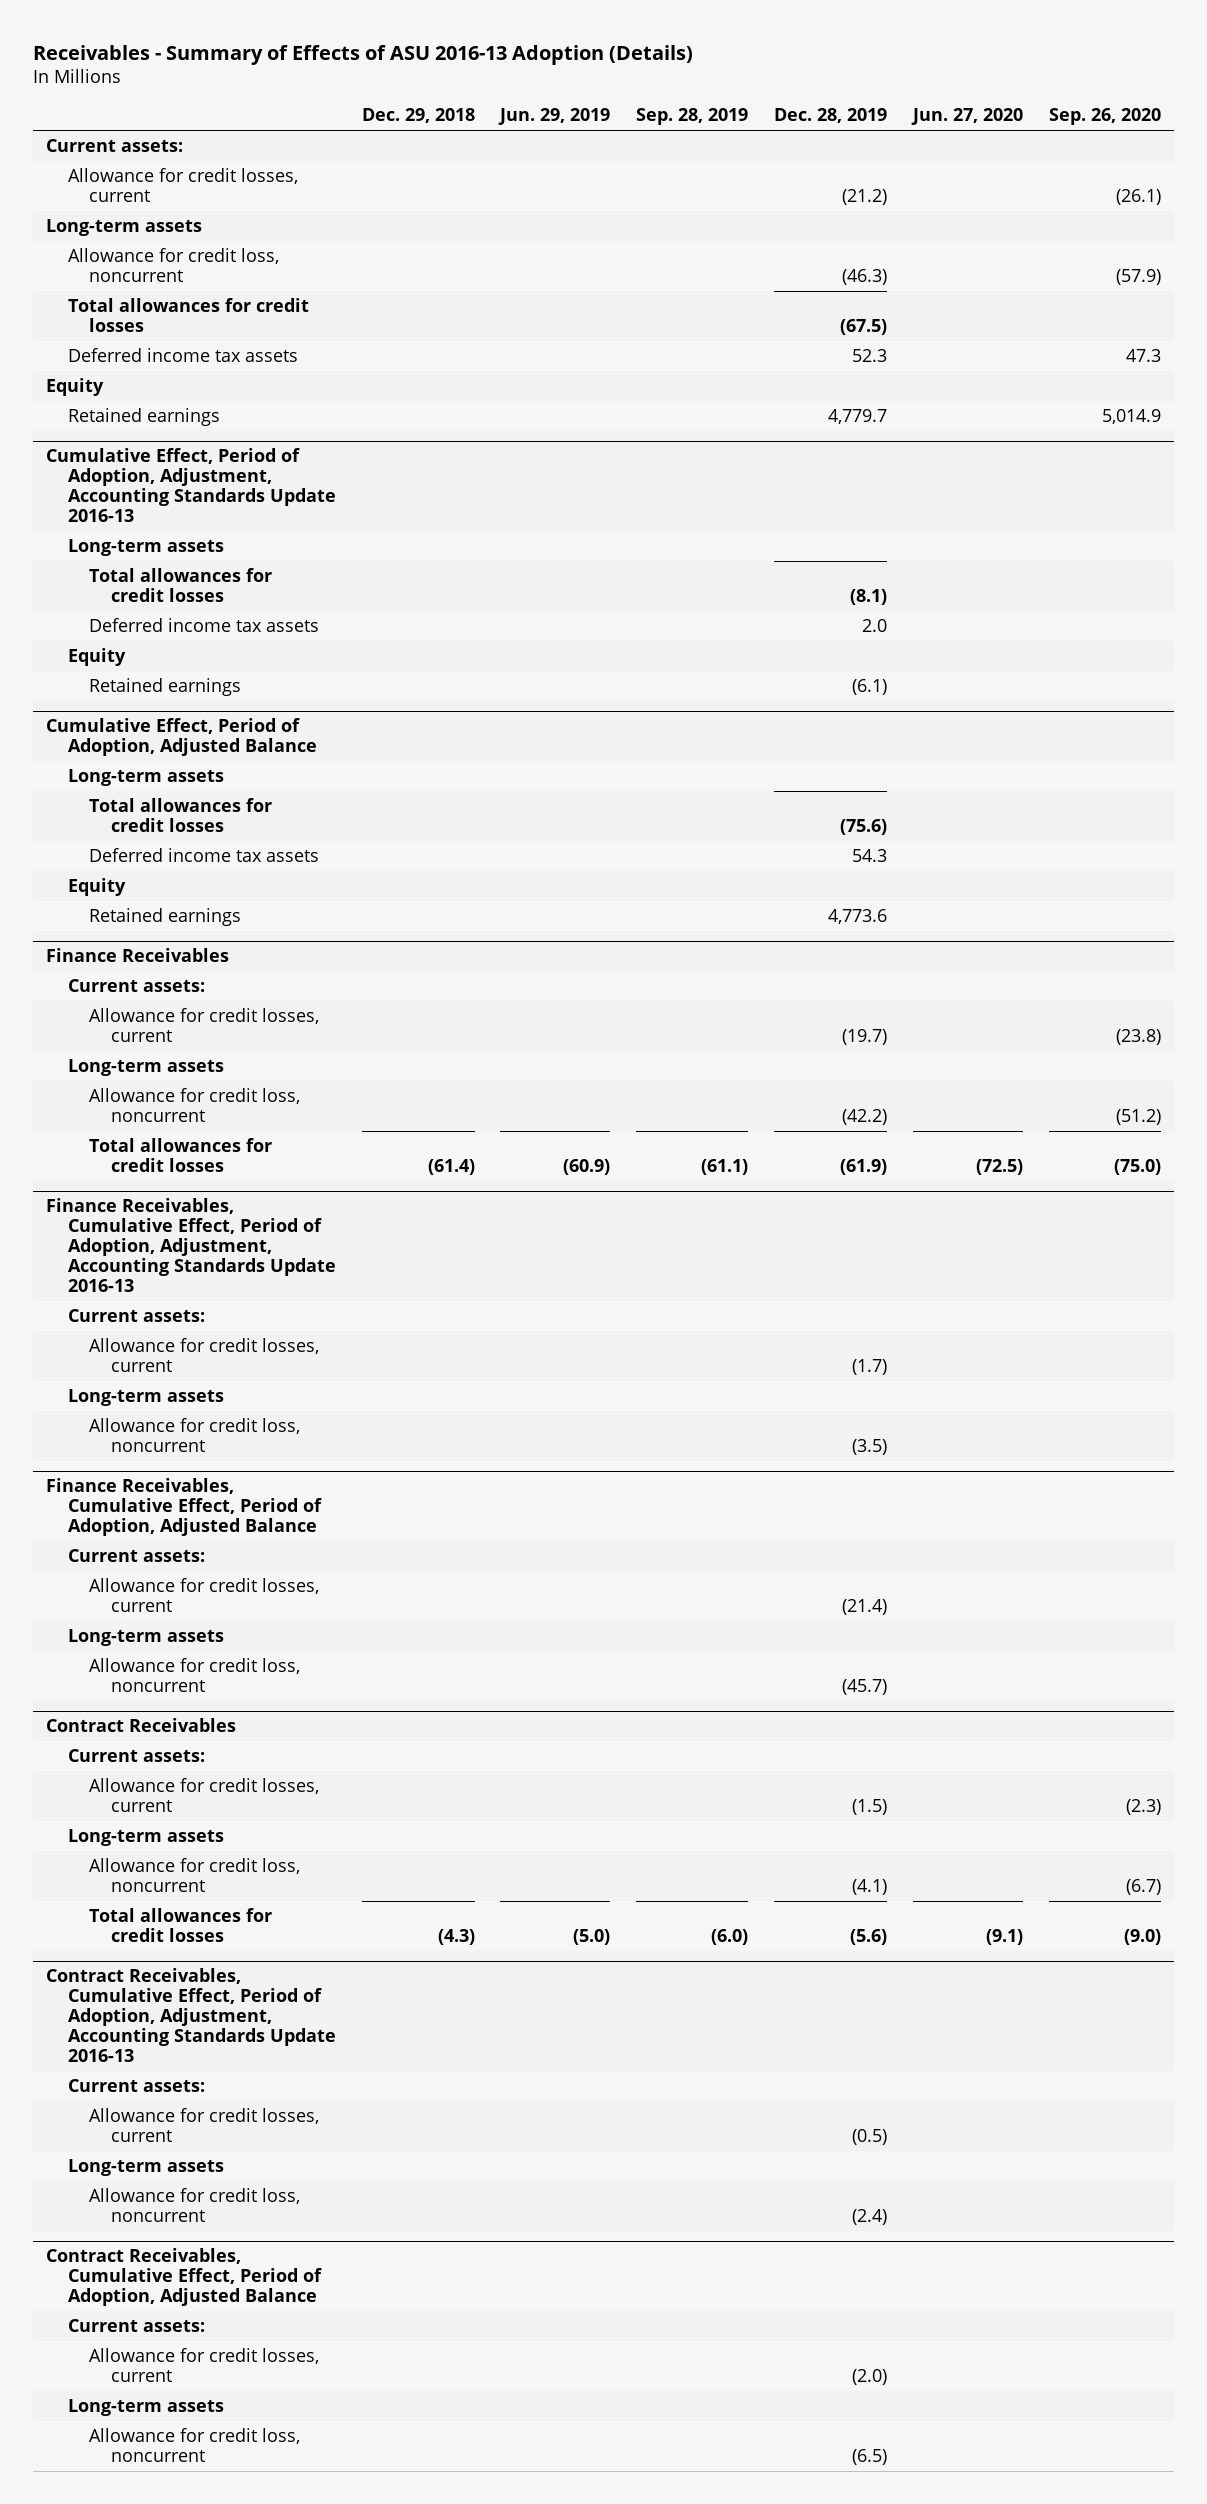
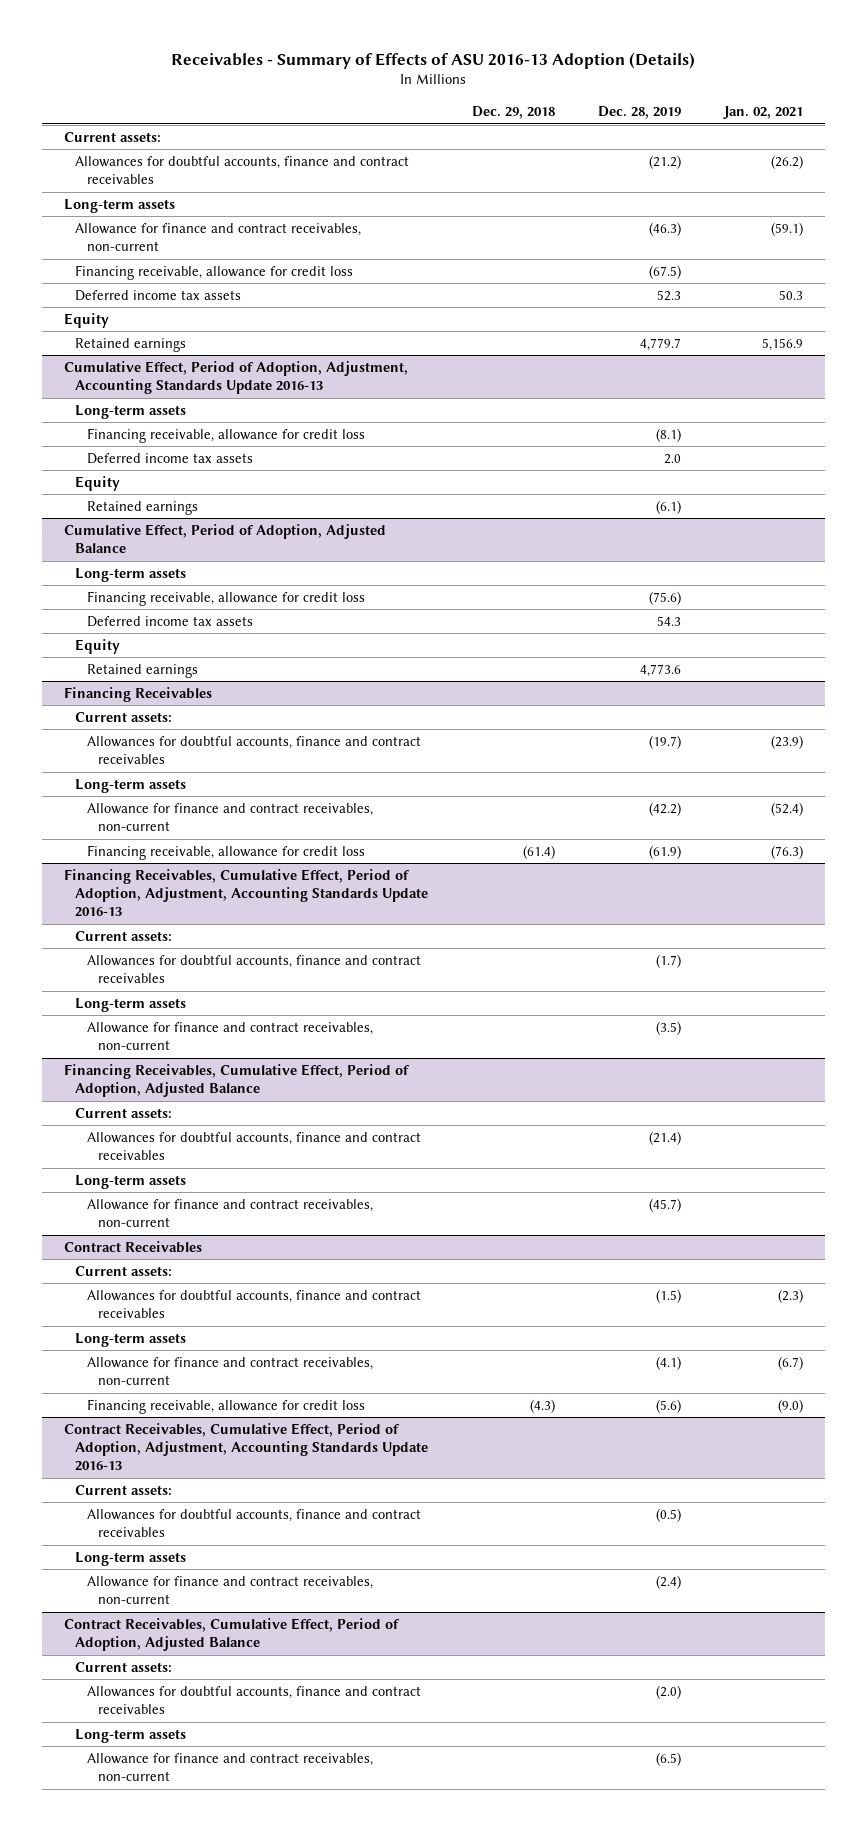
- | Dec. 29, 2018 | Jun. 29, 2019 | Sep. 28, 2019 | Dec. 28, 2019 | Jun. 27, 2020 | Sep. 26, 2020
+ | Dec. 29, 2018 | Dec. 28, 2019 | Jan. 02, 2021
- Allowance for credit losses, current | | | | (21.2) | | (26.1)
+ Allowances for doubtful accounts, finance and contract receivables | | (21.2) | (26.2)
- Allowance for credit loss, noncurrent | | | | (46.3) | | (57.9)
- Total allowances for credit losses | | | | (67.5) | |
+ Allowance for finance and contract receivables, non-current | | (46.3) | (59.1)
+ Financing receivable, allowance for credit loss | | (67.5) |
@ Cumulative Effect, Period of Adoption, Adjustment, Accounting Standards Update 2016-13
- Total allowances for credit losses | | | | (8.1) | |
+ Financing receivable, allowance for credit loss | | (8.1) |
@ Cumulative Effect, Period of Adoption, Adjusted Balance
- Total allowances for credit losses | | | | (75.6) | |
+ Financing receivable, allowance for credit loss | | (75.6) |
- Finance Receivables
+ Financing Receivables
- Allowance for credit losses, current | | | | (19.7) | | (23.8)
+ Allowances for doubtful accounts, finance and contract receivables | | (19.7) | (23.9)
- Allowance for credit loss, noncurrent | | | | (42.2) | | (51.2)
- Total allowances for credit losses | (61.4) | (60.9) | (61.1) | (61.9) | (72.5) | (75.0)
- Finance Receivables, Cumulative Effect, Period of Adoption, Adjustment, Accounting Standards Update 2016-13
+ Allowance for finance and contract receivables, non-current | | (42.2) | (52.4)
+ Financing receivable, allowance for credit loss | (61.4) | (61.9) | (76.3)
+ Financing Receivables, Cumulative Effect, Period of Adoption, Adjustment, Accounting Standards Update 2016-13
- Allowance for credit losses, current | | | | (1.7) | |
+ Allowances for doubtful accounts, finance and contract receivables | | (1.7) |
- Allowance for credit loss, noncurrent | | | | (3.5) | |
- Finance Receivables, Cumulative Effect, Period of Adoption, Adjusted Balance
+ Allowance for finance and contract receivables, non-current | | (3.5) |
+ Financing Receivables, Cumulative Effect, Period of Adoption, Adjusted Balance
- Allowance for credit losses, current | | | | (21.4) | |
+ Allowances for doubtful accounts, finance and contract receivables | | (21.4) |
- Allowance for credit loss, noncurrent | | | | (45.7) | |
+ Allowance for finance and contract receivables, non-current | | (45.7) |
@ Contract Receivables
- Allowance for credit losses, current | | | | (1.5) | | (2.3)
+ Allowances for doubtful accounts, finance and contract receivables | | (1.5) | (2.3)
- Allowance for credit loss, noncurrent | | | | (4.1) | | (6.7)
- Total allowances for credit losses | (4.3) | (5.0) | (6.0) | (5.6) | (9.1) | (9.0)
+ Allowance for finance and contract receivables, non-current | | (4.1) | (6.7)
+ Financing receivable, allowance for credit loss | (4.3) | (5.6) | (9.0)
@ Contract Receivables, Cumulative Effect, Period of Adoption, Adjustment, Accounting Standards Update 2016-13
- Allowance for credit losses, current | | | | (0.5) | |
+ Allowances for doubtful accounts, finance and contract receivables | | (0.5) |
- Allowance for credit loss, noncurrent | | | | (2.4) | |
+ Allowance for finance and contract receivables, non-current | | (2.4) |
@ Contract Receivables, Cumulative Effect, Period of Adoption, Adjusted Balance
- Allowance for credit losses, current | | | | (2.0) | |
+ Allowances for doubtful accounts, finance and contract receivables | | (2.0) |
- Allowance for credit loss, noncurrent | | | | (6.5) | |
+ Allowance for finance and contract receivables, non-current | | (6.5) |

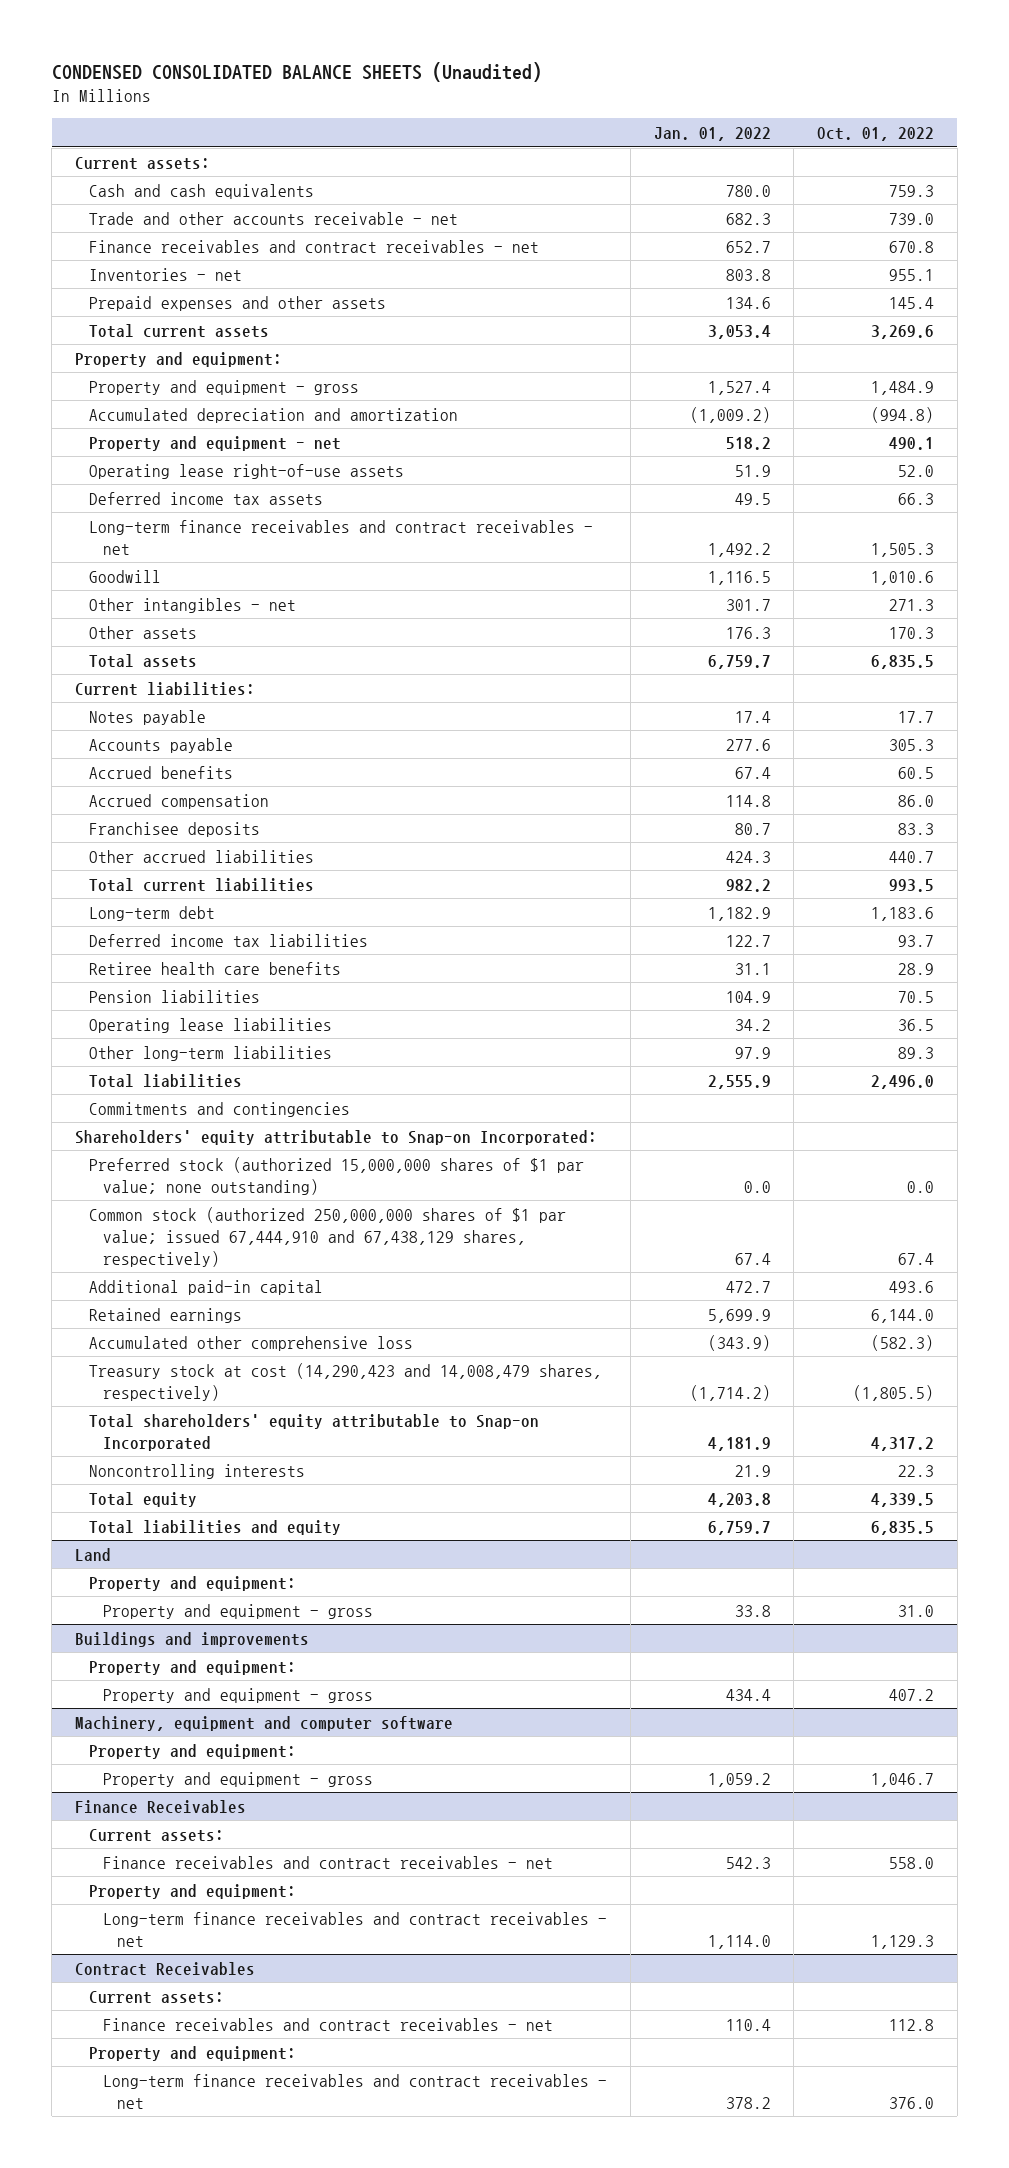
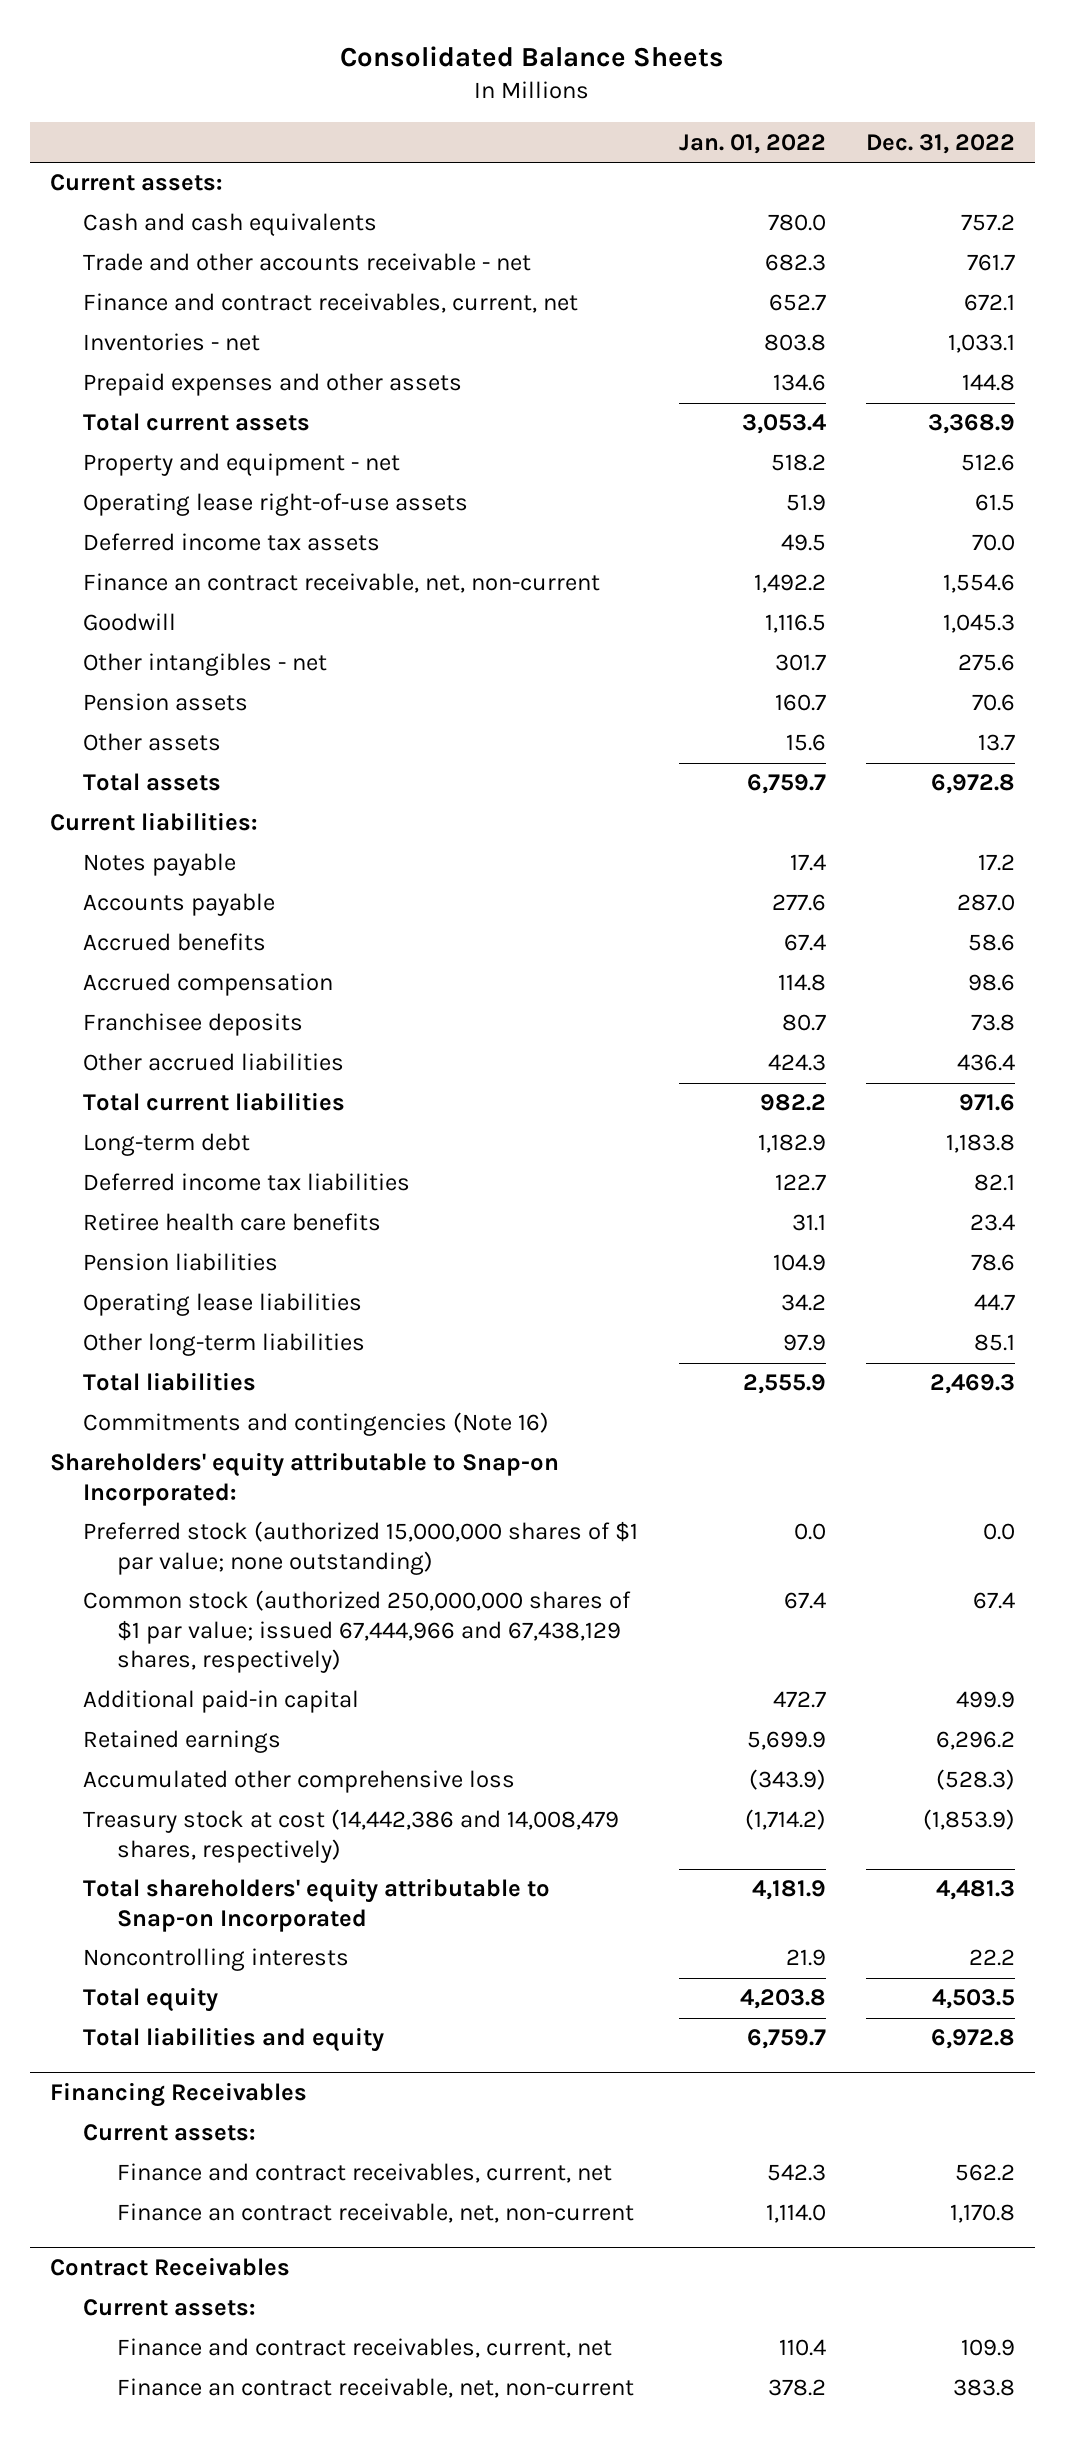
- CONDENSED CONSOLIDATED BALANCE SHEETS (Unaudited)
+ Consolidated Balance Sheets
- | Jan. 01, 2022 | Oct. 01, 2022
+ | Jan. 01, 2022 | Dec. 31, 2022
- Finance receivables and contract receivables - net | 652.7 | 670.8
+ Finance and contract receivables, current, net | 652.7 | 672.1
- Property and equipment:
- Property and equipment - gross | 1,527.4 | 1,484.9
- Accumulated depreciation and amortization | (1,009.2) | (994.8)
- Long-term finance receivables and contract receivables - net | 1,492.2 | 1,505.3
+ Finance an contract receivable, net, non-current | 1,492.2 | 1,554.6
- Other assets | 176.3 | 170.3
+ Pension assets | 160.7 | 70.6
+ Other assets | 15.6 | 13.7
- Commitments and contingencies
+ Commitments and contingencies (Note 16)
- Common stock (authorized 250,000,000 shares of $1 par value; issued 67,444,910 and 67,438,129 shares, respectively) | 67.4 | 67.4
+ Common stock (authorized 250,000,000 shares of $1 par value; issued 67,444,966 and 67,438,129 shares, respectively) | 67.4 | 67.4
- Treasury stock at cost (14,290,423 and 14,008,479 shares, respectively) | (1,714.2) | (1,805.5)
+ Treasury stock at cost (14,442,386 and 14,008,479 shares, respectively) | (1,714.2) | (1,853.9)
- Land
- Property and equipment:
- Property and equipment - gross | 33.8 | 31.0
- Buildings and improvements
- Property and equipment:
- Property and equipment - gross | 434.4 | 407.2
- Machinery, equipment and computer software
- Property and equipment:
- Property and equipment - gross | 1,059.2 | 1,046.7
- Finance Receivables
+ Financing Receivables
- Finance receivables and contract receivables - net | 542.3 | 558.0
- Property and equipment:
- Long-term finance receivables and contract receivables - net | 1,114.0 | 1,129.3
+ Finance and contract receivables, current, net | 542.3 | 562.2
+ Finance an contract receivable, net, non-current | 1,114.0 | 1,170.8
@ Contract Receivables
- Finance receivables and contract receivables - net | 110.4 | 112.8
- Property and equipment:
- Long-term finance receivables and contract receivables - net | 378.2 | 376.0
+ Finance and contract receivables, current, net | 110.4 | 109.9
+ Finance an contract receivable, net, non-current | 378.2 | 383.8

